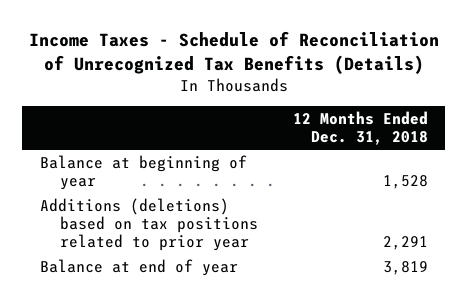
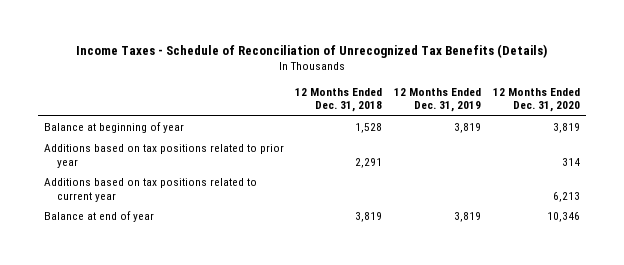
- | 12 Months Ended Dec. 31, 2018
+ | 12 Months Ended Dec. 31, 2018 | 12 Months Ended Dec. 31, 2019 | 12 Months Ended Dec. 31, 2020
- Additions (deletions) based on tax positions related to prior year | 2,291
+ Additions based on tax positions related to prior year | 2,291 | | 314
+ Additions based on tax positions related to current year | | | 6,213

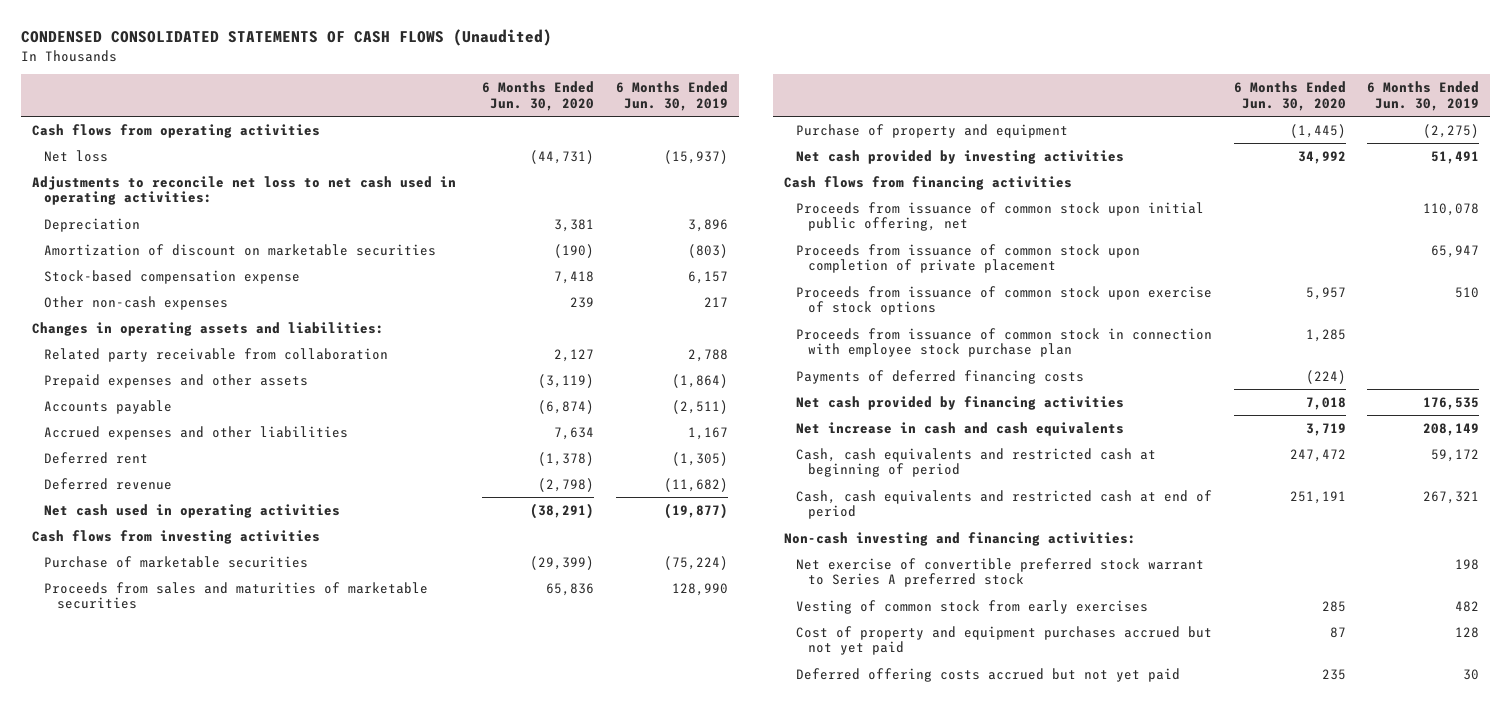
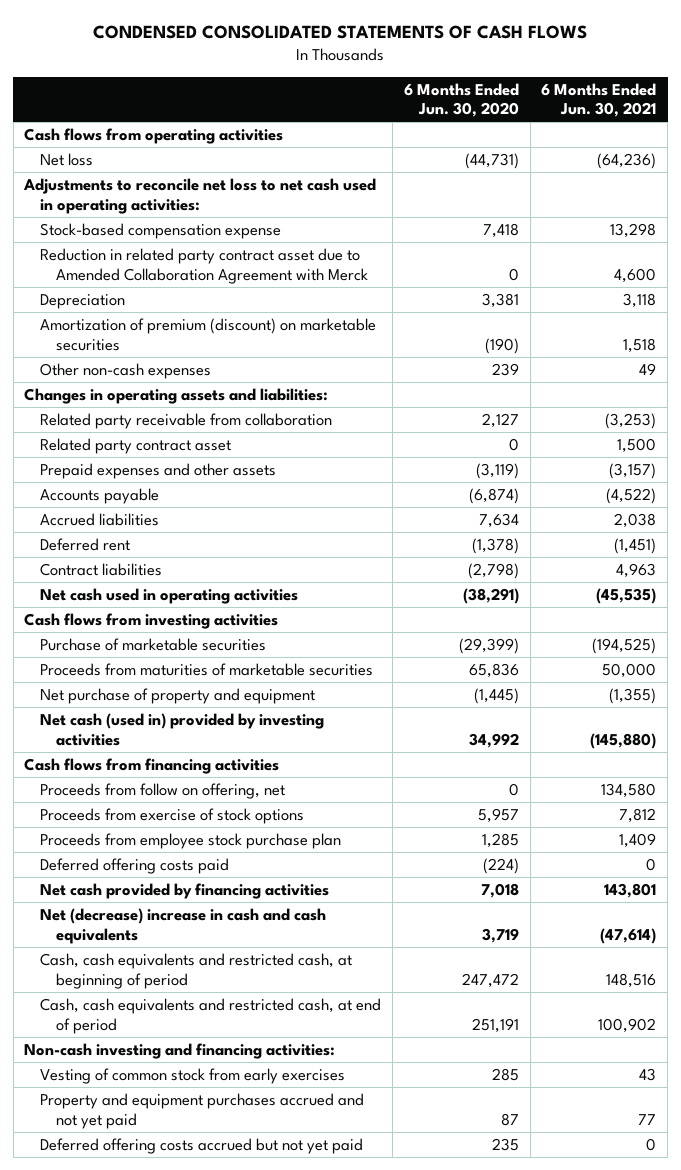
- CONDENSED CONSOLIDATED STATEMENTS OF CASH FLOWS (Unaudited)
+ CONDENSED CONSOLIDATED STATEMENTS OF CASH FLOWS
- | 6 Months Ended Jun. 30, 2020 | 6 Months Ended Jun. 30, 2019
+ | 6 Months Ended Jun. 30, 2020 | 6 Months Ended Jun. 30, 2021
- Amortization of discount on marketable securities | (190) | (803)
+ Reduction in related party contract asset due to Amended Collaboration Agreement with Merck | 0 | 4,600
moved down: Depreciation | 3,381 | 3,118
+ Amortization of premium (discount) on marketable securities | (190) | 1,518
+ Related party contract asset | 0 | 1,500
- Accrued expenses and other liabilities | 7,634 | 1,167
+ Accrued liabilities | 7,634 | 2,038
- Deferred revenue | (2,798) | (11,682)
+ Contract liabilities | (2,798) | 4,963
- Proceeds from sales and maturities of marketable securities | 65,836 | 128,990
- Purchase of property and equipment | (1,445) | (2,275)
- Net cash provided by investing activities | 34,992 | 51,491
+ Proceeds from maturities of marketable securities | 65,836 | 50,000
+ Net purchase of property and equipment | (1,445) | (1,355)
+ Net cash (used in) provided by investing activities | 34,992 | (145,880)
- Proceeds from issuance of common stock upon initial public offering, net | | 110,078
- Proceeds from issuance of common stock upon completion of private placement | | 65,947
- Proceeds from issuance of common stock upon exercise of stock options | 5,957 | 510
- Proceeds from issuance of common stock in connection with employee stock purchase plan | 1,285 |
- Payments of deferred financing costs | (224) |
+ Proceeds from follow on offering, net | 0 | 134,580
+ Proceeds from exercise of stock options | 5,957 | 7,812
+ Proceeds from employee stock purchase plan | 1,285 | 1,409
+ Deferred offering costs paid | (224) | 0
- Net increase in cash and cash equivalents | 3,719 | 208,149
- Cash, cash equivalents and restricted cash at beginning of period | 247,472 | 59,172
- Cash, cash equivalents and restricted cash at end of period | 251,191 | 267,321
+ Net (decrease) increase in cash and cash equivalents | 3,719 | (47,614)
+ Cash, cash equivalents and restricted cash, at beginning of period | 247,472 | 148,516
+ Cash, cash equivalents and restricted cash, at end of period | 251,191 | 100,902
- Net exercise of convertible preferred stock warrant to Series A preferred stock | | 198
- Cost of property and equipment purchases accrued but not yet paid | 87 | 128
+ Property and equipment purchases accrued and not yet paid | 87 | 77

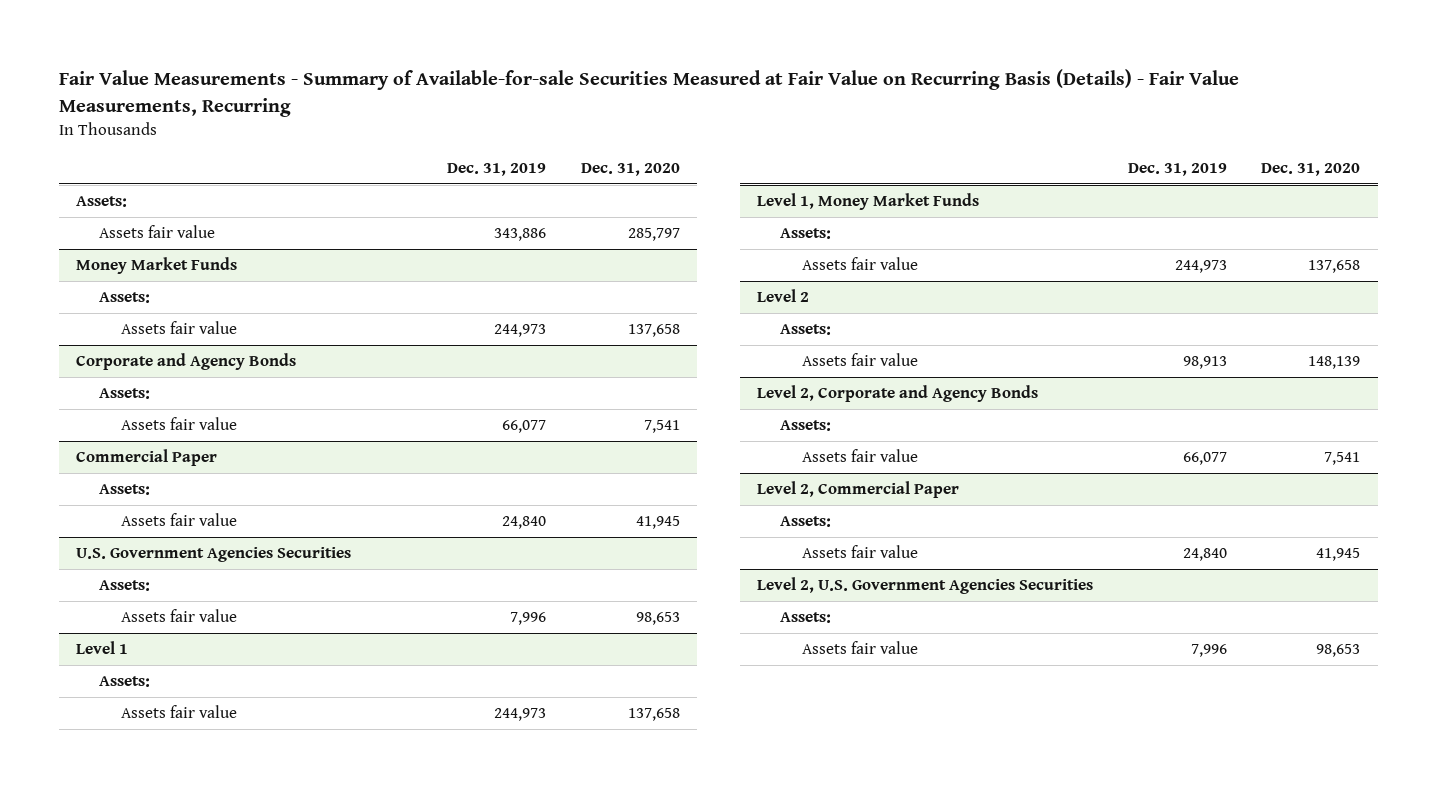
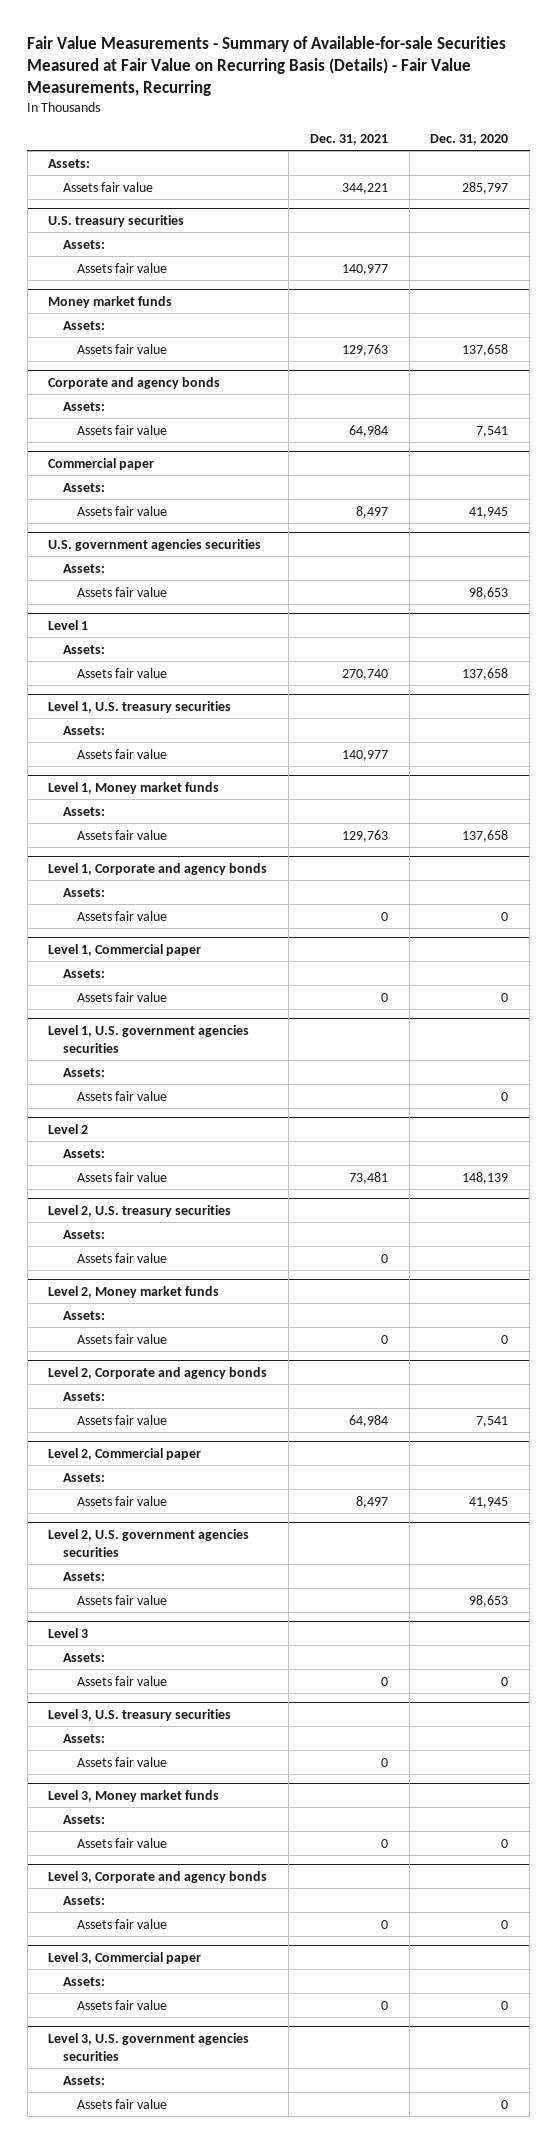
- | Dec. 31, 2019 | Dec. 31, 2020
+ | Dec. 31, 2021 | Dec. 31, 2020
- Money Market Funds
+ U.S. treasury securities
+ Assets fair value | 140,977 |
+ Money market funds
+ Assets:
- Corporate and Agency Bonds
+ Corporate and agency bonds
- Commercial Paper
+ Commercial paper
- U.S. Government Agencies Securities
+ U.S. government agencies securities
- Level 1, Money Market Funds
+ Level 1, U.S. treasury securities
+ Assets fair value | 140,977 |
+ Level 1, Money market funds
+ Assets:
+ Level 1, Corporate and agency bonds
+ Assets:
+ Assets fair value | 0 | 0
+ Level 1, Commercial paper
+ Assets:
+ Assets fair value | 0 | 0
+ Level 1, U.S. government agencies securities
+ Assets:
+ Assets fair value | | 0
- Level 2, Corporate and Agency Bonds
+ Level 2, U.S. treasury securities
+ Assets fair value | 0 |
+ Level 2, Money market funds
+ Assets:
+ Assets fair value | 0 | 0
+ Level 2, Corporate and agency bonds
+ Assets:
- Level 2, Commercial Paper
+ Level 2, Commercial paper
- Level 2, U.S. Government Agencies Securities
+ Level 2, U.S. government agencies securities
+ Level 3
+ Assets:
+ Assets fair value | 0 | 0
+ Level 3, U.S. treasury securities
+ Assets:
+ Assets fair value | 0 |
+ Level 3, Money market funds
+ Assets:
+ Assets fair value | 0 | 0
+ Level 3, Corporate and agency bonds
+ Assets:
+ Assets fair value | 0 | 0
+ Level 3, Commercial paper
+ Assets:
+ Assets fair value | 0 | 0
+ Level 3, U.S. government agencies securities
+ Assets:
+ Assets fair value | | 0

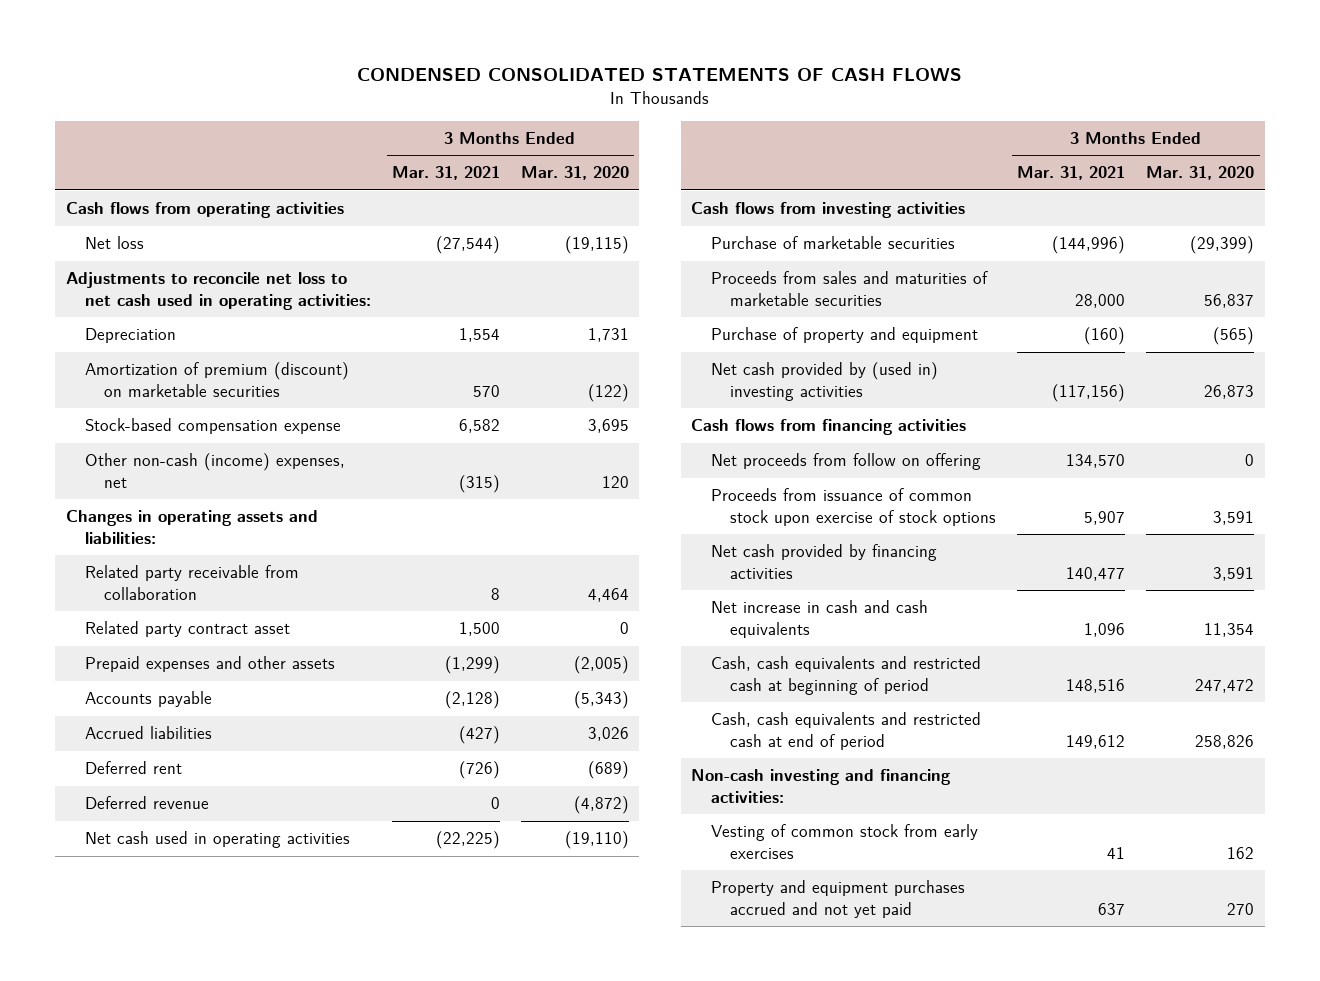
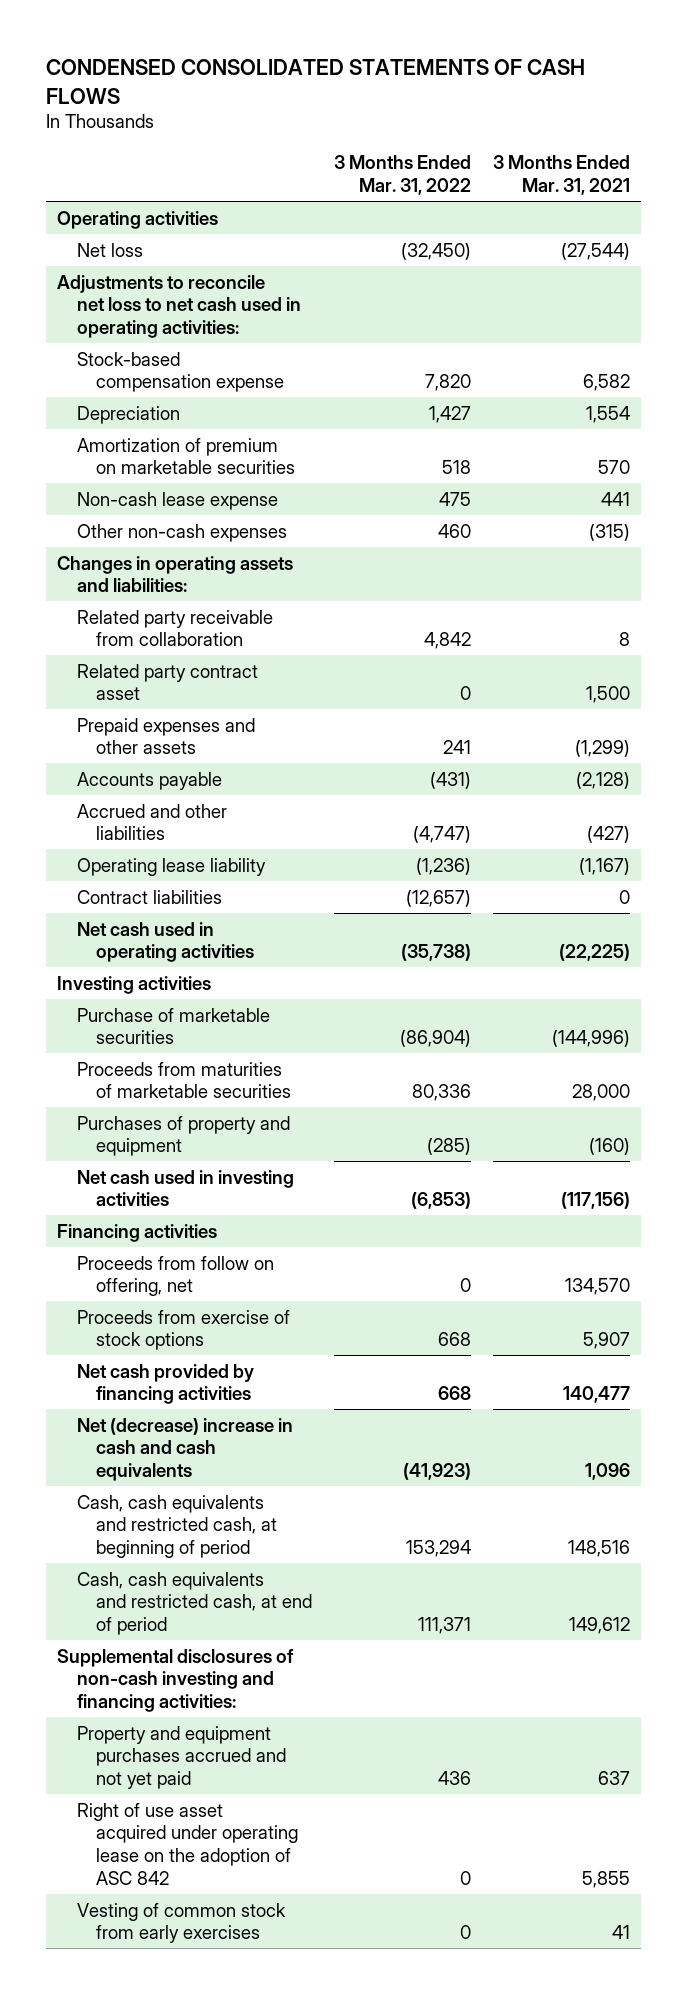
- | 3 Months Ended Mar. 31, 2021 | 3 Months Ended Mar. 31, 2020
+ | 3 Months Ended Mar. 31, 2022 | 3 Months Ended Mar. 31, 2021
- Cash flows from operating activities
+ Operating activities
- Amortization of premium (discount) on marketable securities | 570 | (122)
- Other non-cash (income) expenses, net | (315) | 120
moved down: Depreciation | 1,427 | 1,554
+ Amortization of premium on marketable securities | 518 | 570
+ Non-cash lease expense | 475 | 441
+ Other non-cash expenses | 460 | (315)
- Accrued liabilities | (427) | 3,026
- Deferred rent | (726) | (689)
- Deferred revenue | 0 | (4,872)
+ Accrued and other liabilities | (4,747) | (427)
+ Operating lease liability | (1,236) | (1,167)
+ Contract liabilities | (12,657) | 0
- Cash flows from investing activities
+ Investing activities
- Proceeds from sales and maturities of marketable securities | 28,000 | 56,837
- Purchase of property and equipment | (160) | (565)
- Net cash provided by (used in) investing activities | (117,156) | 26,873
- Cash flows from financing activities
- Net proceeds from follow on offering | 134,570 | 0
- Proceeds from issuance of common stock upon exercise of stock options | 5,907 | 3,591
+ Proceeds from maturities of marketable securities | 80,336 | 28,000
+ Purchases of property and equipment | (285) | (160)
+ Net cash used in investing activities | (6,853) | (117,156)
+ Financing activities
+ Proceeds from follow on offering, net | 0 | 134,570
+ Proceeds from exercise of stock options | 668 | 5,907
- Net increase in cash and cash equivalents | 1,096 | 11,354
- Cash, cash equivalents and restricted cash at beginning of period | 148,516 | 247,472
- Cash, cash equivalents and restricted cash at end of period | 149,612 | 258,826
- Non-cash investing and financing activities:
+ Net (decrease) increase in cash and cash equivalents | (41,923) | 1,096
+ Cash, cash equivalents and restricted cash, at beginning of period | 153,294 | 148,516
+ Cash, cash equivalents and restricted cash, at end of period | 111,371 | 149,612
+ Supplemental disclosures of non-cash investing and financing activities:
+ Right of use asset acquired under operating lease on the adoption of ASC 842 | 0 | 5,855
moved down: Vesting of common stock from early exercises | 0 | 41

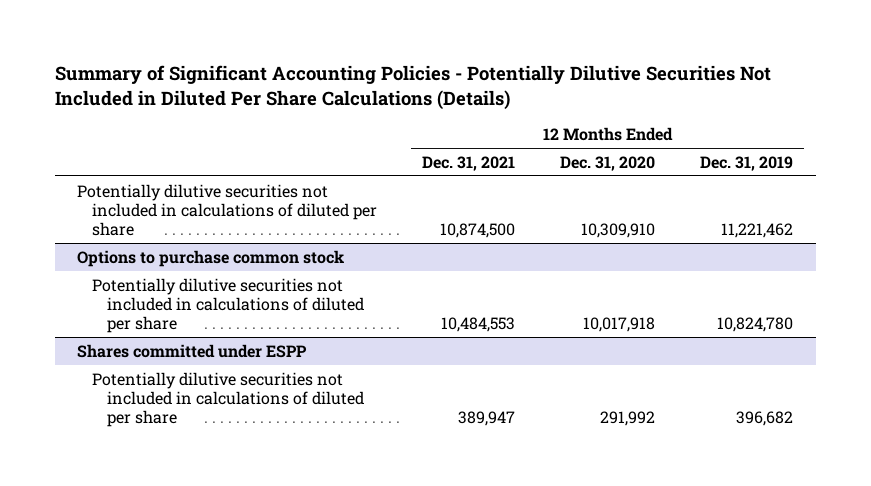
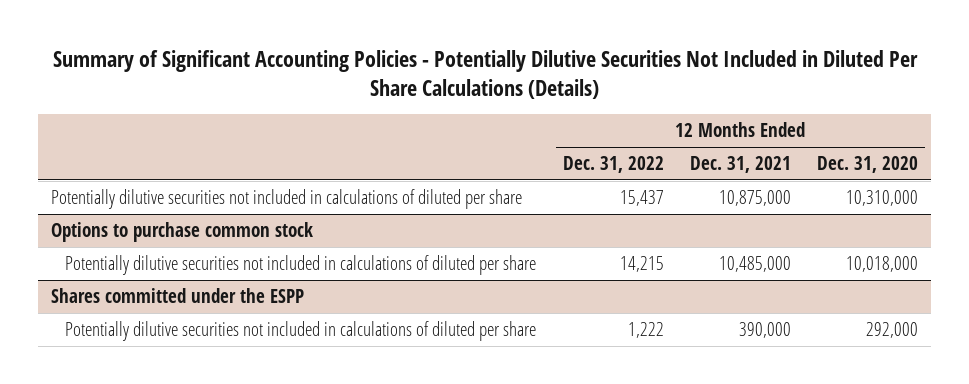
- | 12 Months Ended Dec. 31, 2021 | 12 Months Ended Dec. 31, 2020 | 12 Months Ended Dec. 31, 2019
+ | 12 Months Ended Dec. 31, 2022 | 12 Months Ended Dec. 31, 2021 | 12 Months Ended Dec. 31, 2020
- Potentially dilutive securities not included in calculations of diluted per share | 10,874,500 | 10,309,910 | 11,221,462
+ Potentially dilutive securities not included in calculations of diluted per share | 15,437 | 10,875,000 | 10,310,000
@ Options to purchase common stock
- Potentially dilutive securities not included in calculations of diluted per share | 10,484,553 | 10,017,918 | 10,824,780
- Shares committed under ESPP
- Potentially dilutive securities not included in calculations of diluted per share | 389,947 | 291,992 | 396,682
@ Options to purchase common stock
+ Potentially dilutive securities not included in calculations of diluted per share | 14,215 | 10,485,000 | 10,018,000
+ Shares committed under the ESPP
+ Potentially dilutive securities not included in calculations of diluted per share | 1,222 | 390,000 | 292,000

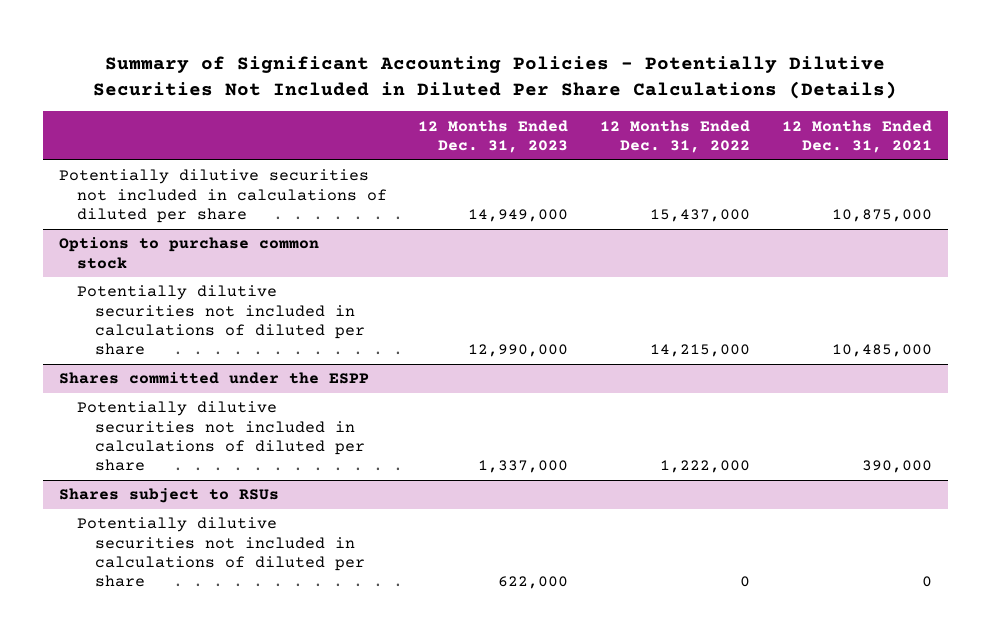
- | 12 Months Ended Dec. 31, 2022 | 12 Months Ended Dec. 31, 2021 | 12 Months Ended Dec. 31, 2020
+ | 12 Months Ended Dec. 31, 2023 | 12 Months Ended Dec. 31, 2022 | 12 Months Ended Dec. 31, 2021
- Potentially dilutive securities not included in calculations of diluted per share | 15,437 | 10,875,000 | 10,310,000
+ Potentially dilutive securities not included in calculations of diluted per share | 14,949,000 | 15,437,000 | 10,875,000
@ Options to purchase common stock
- Potentially dilutive securities not included in calculations of diluted per share | 14,215 | 10,485,000 | 10,018,000
+ Potentially dilutive securities not included in calculations of diluted per share | 12,990,000 | 14,215,000 | 10,485,000
@ Shares committed under the ESPP
- Potentially dilutive securities not included in calculations of diluted per share | 1,222 | 390,000 | 292,000
+ Potentially dilutive securities not included in calculations of diluted per share | 1,337,000 | 1,222,000 | 390,000
+ Shares subject to RSUs
+ Potentially dilutive securities not included in calculations of diluted per share | 622,000 | 0 | 0

